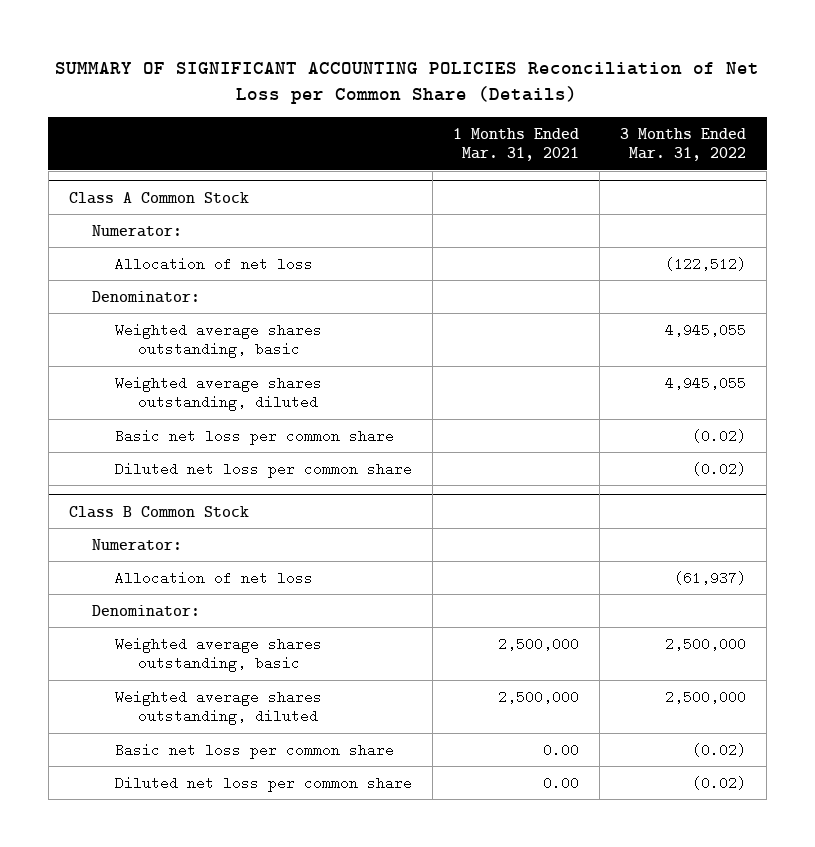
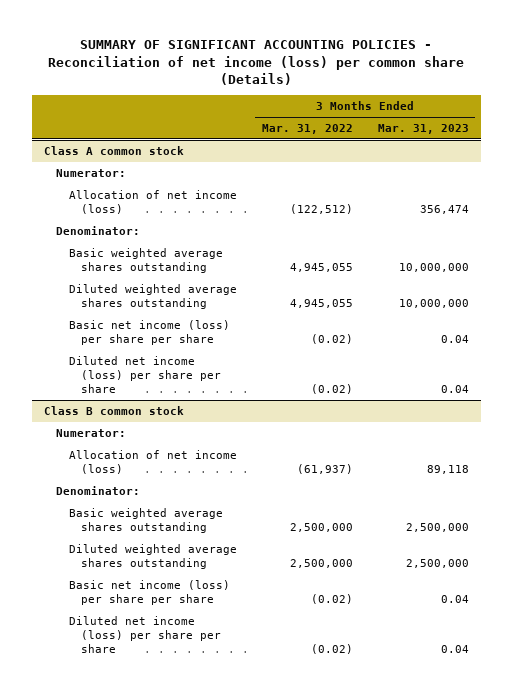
- SUMMARY OF SIGNIFICANT ACCOUNTING POLICIES Reconciliation of Net Loss per Common Share (Details)
+ SUMMARY OF SIGNIFICANT ACCOUNTING POLICIES - Reconciliation of net income (loss) per common share (Details)
- | 1 Months Ended Mar. 31, 2021 | 3 Months Ended Mar. 31, 2022
+ | 3 Months Ended Mar. 31, 2022 | 3 Months Ended Mar. 31, 2023
- Class A Common Stock
+ Class A common stock
- Allocation of net loss | | (122,512)
+ Allocation of net income (loss) | (122,512) | 356,474
- Weighted average shares outstanding, basic | | 4,945,055
- Weighted average shares outstanding, diluted | | 4,945,055
- Basic net loss per common share | | (0.02)
- Diluted net loss per common share | | (0.02)
- Class B Common Stock
+ Basic weighted average shares outstanding | 4,945,055 | 10,000,000
+ Diluted weighted average shares outstanding | 4,945,055 | 10,000,000
+ Basic net income (loss) per share per share | (0.02) | 0.04
+ Diluted net income (loss) per share per share | (0.02) | 0.04
+ Class B common stock
- Allocation of net loss | | (61,937)
+ Allocation of net income (loss) | (61,937) | 89,118
- Weighted average shares outstanding, basic | 2,500,000 | 2,500,000
- Weighted average shares outstanding, diluted | 2,500,000 | 2,500,000
- Basic net loss per common share | 0.00 | (0.02)
- Diluted net loss per common share | 0.00 | (0.02)
+ Basic weighted average shares outstanding | 2,500,000 | 2,500,000
+ Diluted weighted average shares outstanding | 2,500,000 | 2,500,000
+ Basic net income (loss) per share per share | (0.02) | 0.04
+ Diluted net income (loss) per share per share | (0.02) | 0.04

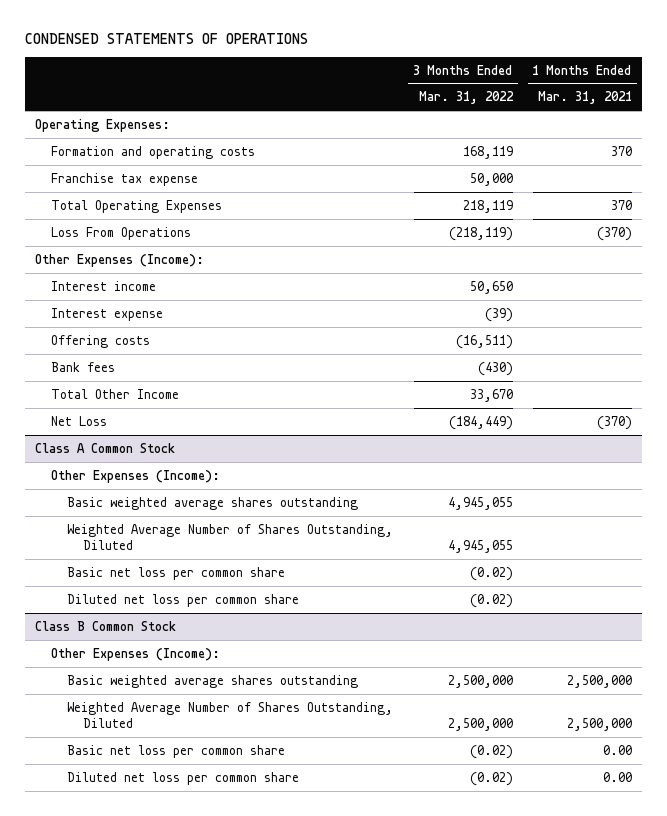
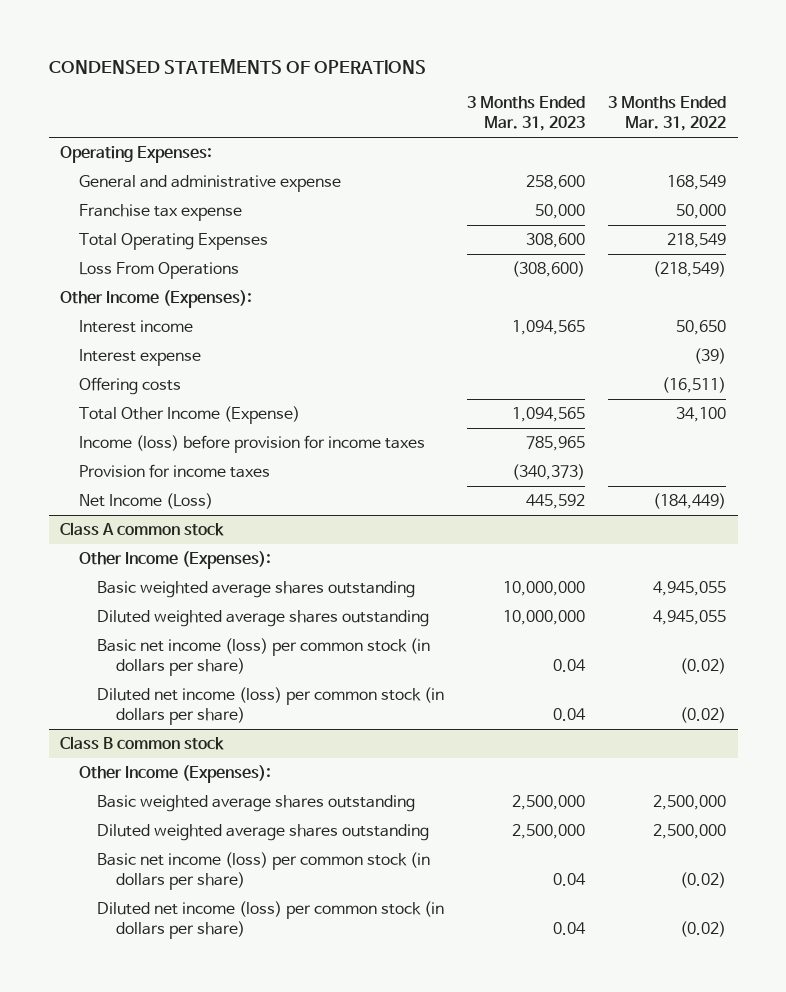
- | 3 Months Ended Mar. 31, 2022 | 1 Months Ended Mar. 31, 2021
+ | 3 Months Ended Mar. 31, 2023 | 3 Months Ended Mar. 31, 2022
- Formation and operating costs | 168,119 | 370
+ General and administrative expense | 258,600 | 168,549
- Total Operating Expenses | 218,119 | 370
- Loss From Operations | (218,119) | (370)
- Other Expenses (Income):
+ Total Operating Expenses | 308,600 | 218,549
+ Loss From Operations | (308,600) | (218,549)
+ Other Income (Expenses):
- Bank fees | (430) |
- Total Other Income | 33,670 |
- Net Loss | (184,449) | (370)
- Class A Common Stock
- Other Expenses (Income):
+ Total Other Income (Expense) | 1,094,565 | 34,100
+ Income (loss) before provision for income taxes | 785,965 |
+ Provision for income taxes | (340,373) |
+ Net Income (Loss) | 445,592 | (184,449)
+ Class A common stock
+ Other Income (Expenses):
- Weighted Average Number of Shares Outstanding, Diluted | 4,945,055 |
- Basic net loss per common share | (0.02) |
- Diluted net loss per common share | (0.02) |
- Class B Common Stock
- Other Expenses (Income):
+ Diluted weighted average shares outstanding | 10,000,000 | 4,945,055
+ Basic net income (loss) per common stock (in dollars per share) | 0.04 | (0.02)
+ Diluted net income (loss) per common stock (in dollars per share) | 0.04 | (0.02)
+ Class B common stock
+ Other Income (Expenses):
- Weighted Average Number of Shares Outstanding, Diluted | 2,500,000 | 2,500,000
- Basic net loss per common share | (0.02) | 0.00
- Diluted net loss per common share | (0.02) | 0.00
+ Diluted weighted average shares outstanding | 2,500,000 | 2,500,000
+ Basic net income (loss) per common stock (in dollars per share) | 0.04 | (0.02)
+ Diluted net income (loss) per common stock (in dollars per share) | 0.04 | (0.02)

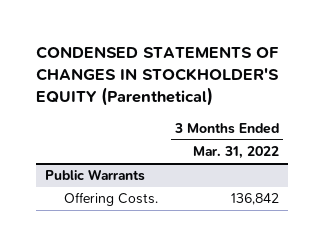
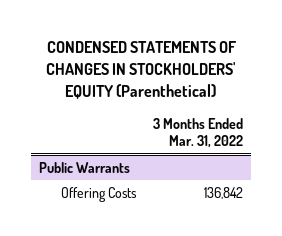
- CONDENSED STATEMENTS OF CHANGES IN STOCKHOLDER'S EQUITY (Parenthetical)
+ CONDENSED STATEMENTS OF CHANGES IN STOCKHOLDERS' EQUITY (Parenthetical)
@ Public Warrants
- Offering Costs. | 136,842
+ Offering Costs | 136,842

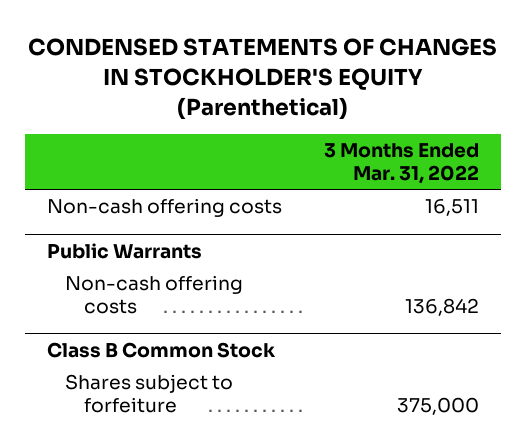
- CONDENSED STATEMENTS OF CHANGES IN STOCKHOLDERS' EQUITY (Parenthetical)
+ CONDENSED STATEMENTS OF CHANGES IN STOCKHOLDER'S EQUITY (Parenthetical)
+ Non-cash offering costs | 16,511
@ Public Warrants
- Offering Costs | 136,842
+ Non-cash offering costs | 136,842
+ Class B Common Stock
+ Shares subject to forfeiture | 375,000

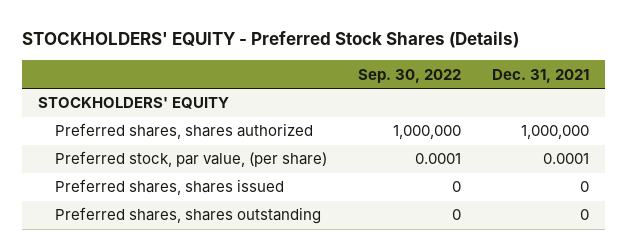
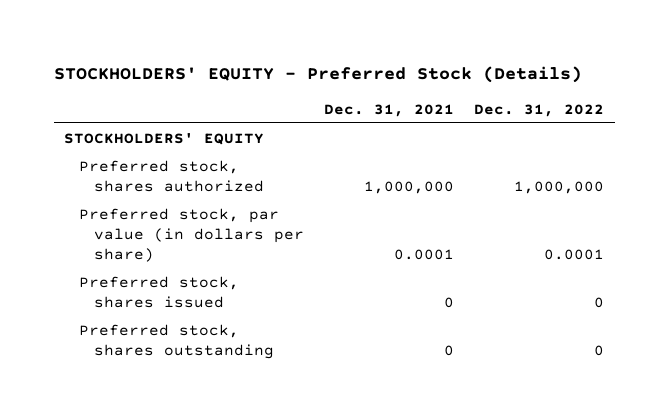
- STOCKHOLDERS' EQUITY - Preferred Stock Shares (Details)
+ STOCKHOLDERS' EQUITY - Preferred Stock (Details)
- | Sep. 30, 2022 | Dec. 31, 2021
+ | Dec. 31, 2021 | Dec. 31, 2022
- Preferred shares, shares authorized | 1,000,000 | 1,000,000
- Preferred stock, par value, (per share) | 0.0001 | 0.0001
- Preferred shares, shares issued | 0 | 0
- Preferred shares, shares outstanding | 0 | 0
+ Preferred stock, shares authorized | 1,000,000 | 1,000,000
+ Preferred stock, par value (in dollars per share) | 0.0001 | 0.0001
+ Preferred stock, shares issued | 0 | 0
+ Preferred stock, shares outstanding | 0 | 0

